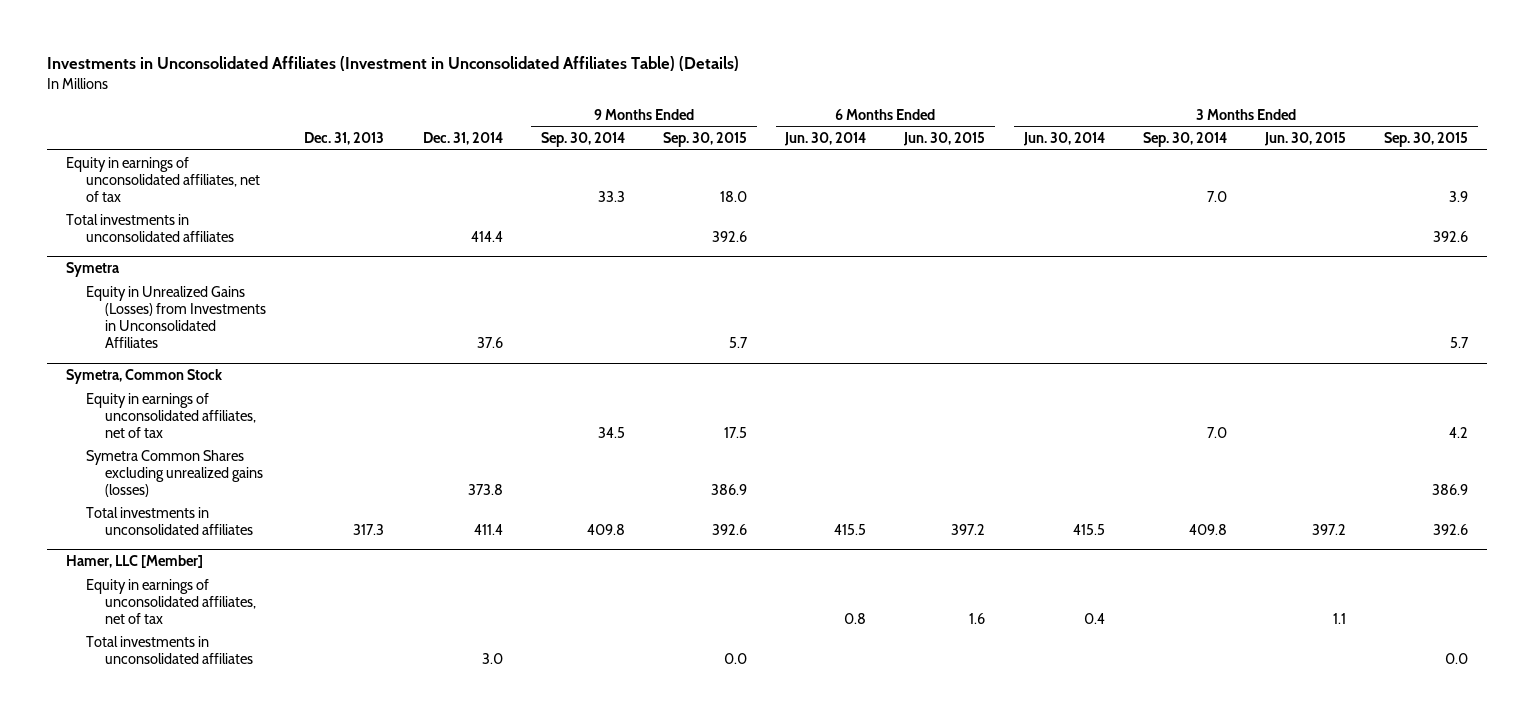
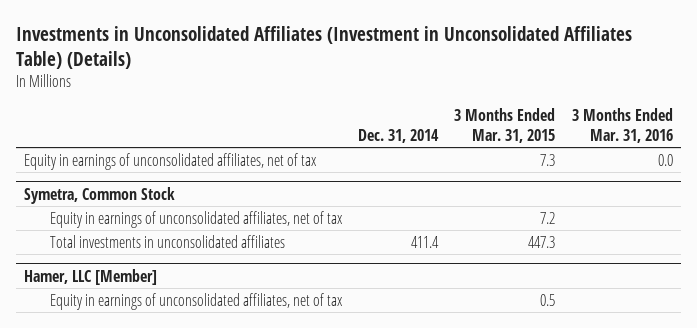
- | Dec. 31, 2013 | Dec. 31, 2014 | 9 Months Ended Sep. 30, 2014 | 9 Months Ended Sep. 30, 2015 | 6 Months Ended Jun. 30, 2014 | 6 Months Ended Jun. 30, 2015 | 3 Months Ended Jun. 30, 2014 | 3 Months Ended Sep. 30, 2014 | 3 Months Ended Jun. 30, 2015 | 3 Months Ended Sep. 30, 2015
+ | Dec. 31, 2014 | 3 Months Ended Mar. 31, 2015 | 3 Months Ended Mar. 31, 2016
- Total investments in unconsolidated affiliates | | 414.4 | | 392.6 | | | | | | 392.6
- Symetra
- Equity in Unrealized Gains (Losses) from Investments in Unconsolidated Affiliates | | 37.6 | | 5.7 | | | | | | 5.7
@ Symetra, Common Stock
- Symetra Common Shares excluding unrealized gains (losses) | | 373.8 | | 386.9 | | | | | | 386.9
@ Hamer, LLC [Member]
- Total investments in unconsolidated affiliates | | 3.0 | | 0.0 | | | | | | 0.0

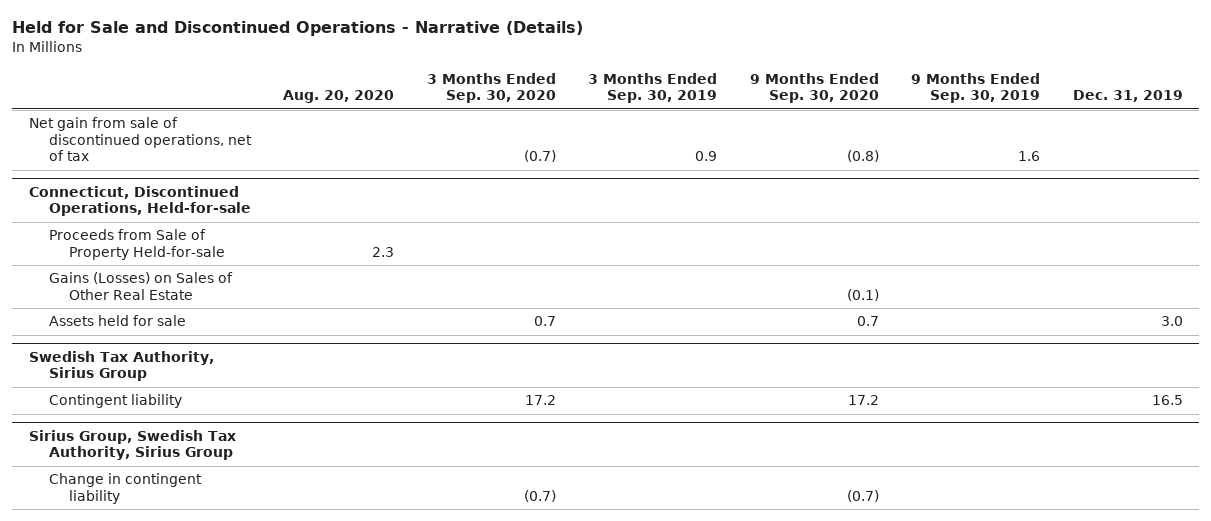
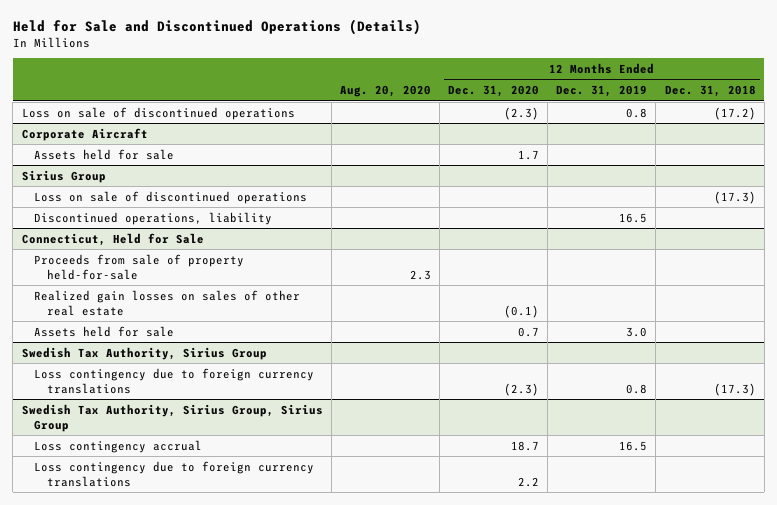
- Held for Sale and Discontinued Operations - Narrative (Details)
+ Held for Sale and Discontinued Operations (Details)
- | Aug. 20, 2020 | 3 Months Ended Sep. 30, 2020 | 3 Months Ended Sep. 30, 2019 | 9 Months Ended Sep. 30, 2020 | 9 Months Ended Sep. 30, 2019 | Dec. 31, 2019
+ | Aug. 20, 2020 | 12 Months Ended Dec. 31, 2020 | 12 Months Ended Dec. 31, 2019 | 12 Months Ended Dec. 31, 2018
- Net gain from sale of discontinued operations, net of tax | | (0.7) | 0.9 | (0.8) | 1.6 |
- Connecticut, Discontinued Operations, Held-for-sale
- Proceeds from Sale of Property Held-for-sale | 2.3 | | | | |
- Gains (Losses) on Sales of Other Real Estate | | | | (0.1) | |
+ Loss on sale of discontinued operations | | (2.3) | 0.8 | (17.2)
+ Corporate Aircraft
+ Assets held for sale | | 1.7 | |
+ Sirius Group
+ Loss on sale of discontinued operations | | | | (17.3)
+ Discontinued operations, liability | | | 16.5 |
+ Connecticut, Held for Sale
+ Proceeds from sale of property held-for-sale | 2.3 | | |
+ Realized gain losses on sales of other real estate | | (0.1) | |
@ Swedish Tax Authority, Sirius Group
- Contingent liability | | 17.2 | | 17.2 | | 16.5
- Sirius Group, Swedish Tax Authority, Sirius Group
- Change in contingent liability | | (0.7) | | (0.7) | |
@ Swedish Tax Authority, Sirius Group
+ Loss contingency due to foreign currency translations | | (2.3) | 0.8 | (17.3)
+ Swedish Tax Authority, Sirius Group, Sirius Group
+ Loss contingency accrual | | 18.7 | 16.5 |
+ Loss contingency due to foreign currency translations | | 2.2 | |

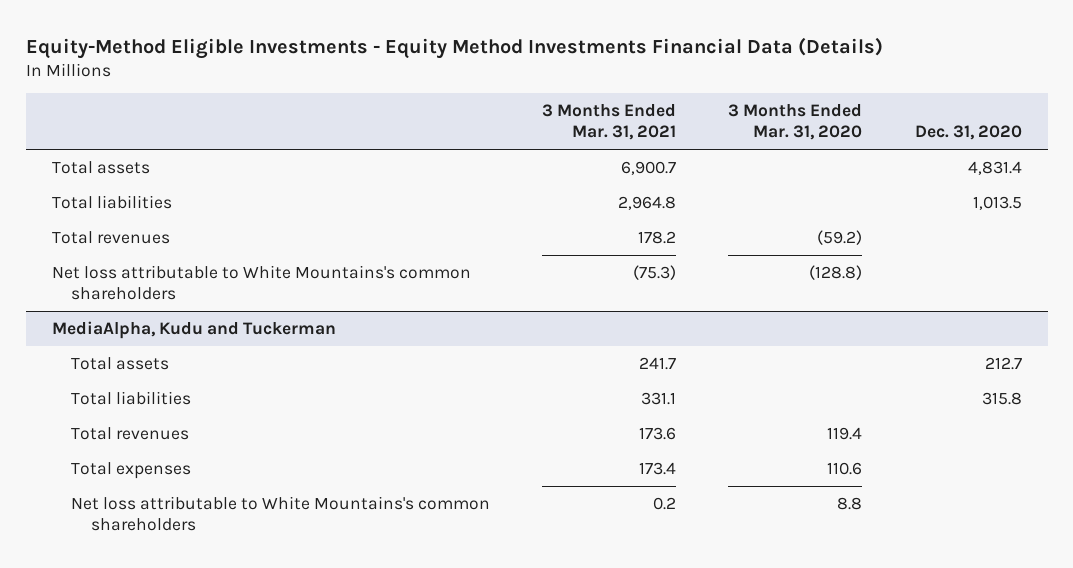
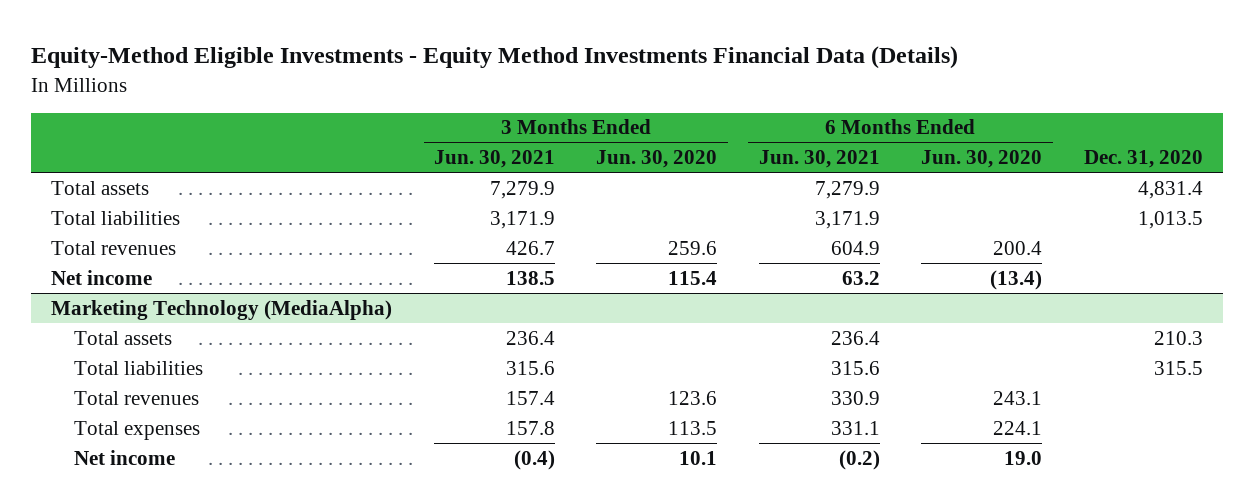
- | 3 Months Ended Mar. 31, 2021 | 3 Months Ended Mar. 31, 2020 | Dec. 31, 2020
+ | 3 Months Ended Jun. 30, 2021 | 3 Months Ended Jun. 30, 2020 | 6 Months Ended Jun. 30, 2021 | 6 Months Ended Jun. 30, 2020 | Dec. 31, 2020
- Net loss attributable to White Mountains's common shareholders | (75.3) | (128.8) |
- MediaAlpha, Kudu and Tuckerman
- Total assets | 241.7 | | 212.7
- Total liabilities | 331.1 | | 315.8
- Total revenues | 173.6 | 119.4 |
- Total expenses | 173.4 | 110.6 |
- Net loss attributable to White Mountains's common shareholders | 0.2 | 8.8 |
+ Net income | 138.5 | 115.4 | 63.2 | (13.4) |
+ Marketing Technology (MediaAlpha)
+ Total assets | 236.4 | | 236.4 | | 210.3
+ Total liabilities | 315.6 | | 315.6 | | 315.5
+ Total revenues | 157.4 | 123.6 | 330.9 | 243.1 |
+ Total expenses | 157.8 | 113.5 | 331.1 | 224.1 |
+ Net income | (0.4) | 10.1 | (0.2) | 19.0 |

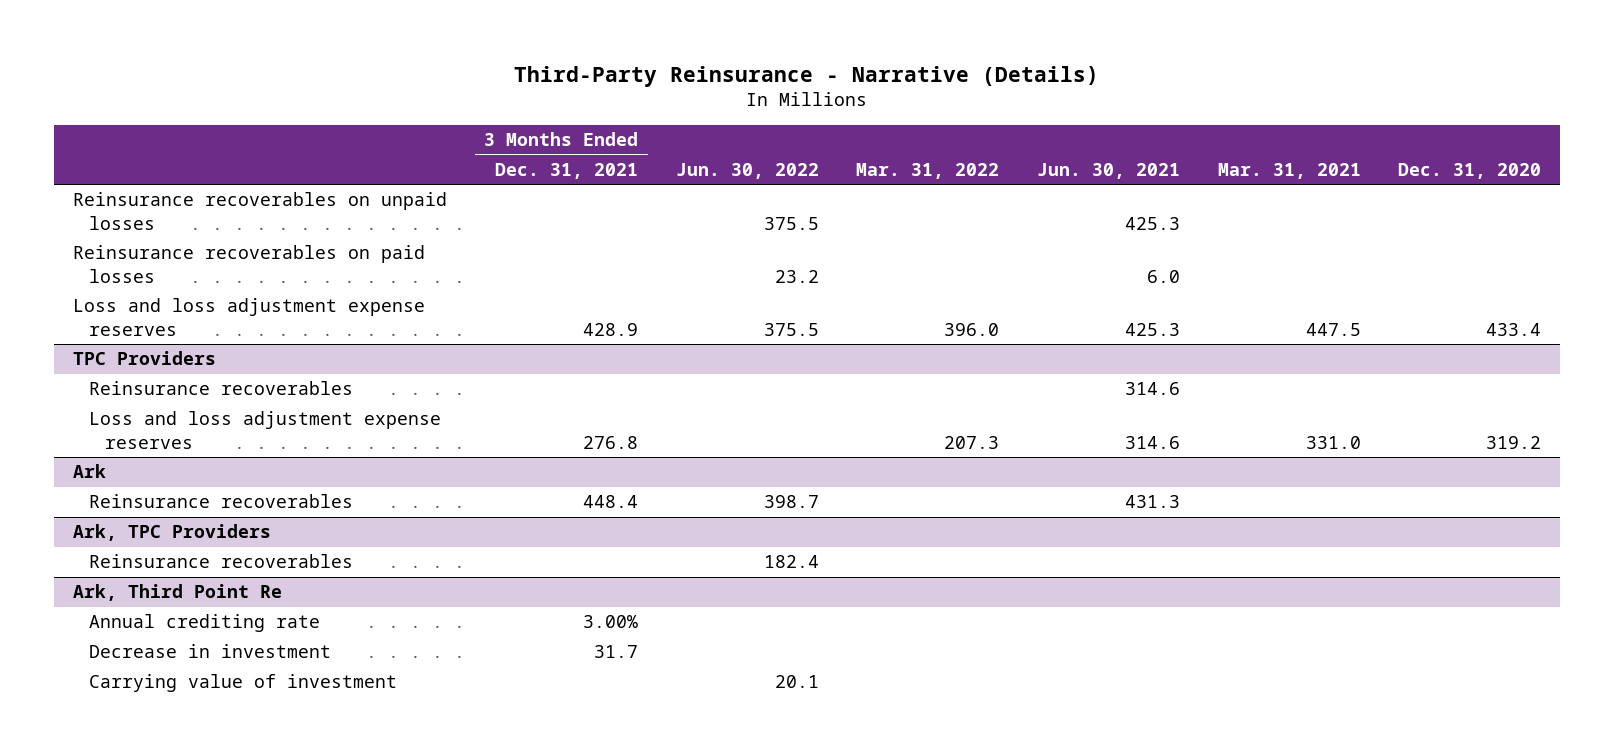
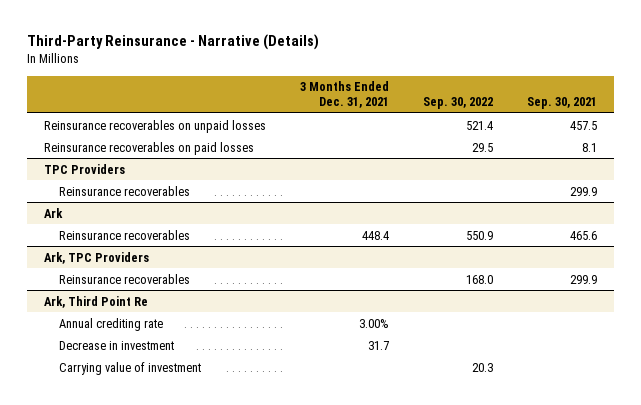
- | 3 Months Ended Dec. 31, 2021 | Jun. 30, 2022 | Mar. 31, 2022 | Jun. 30, 2021 | Mar. 31, 2021 | Dec. 31, 2020
+ | 3 Months Ended Dec. 31, 2021 | Sep. 30, 2022 | Sep. 30, 2021
- Loss and loss adjustment expense reserves | 428.9 | 375.5 | 396.0 | 425.3 | 447.5 | 433.4
@ TPC Providers
- Loss and loss adjustment expense reserves | 276.8 | | 207.3 | 314.6 | 331.0 | 319.2

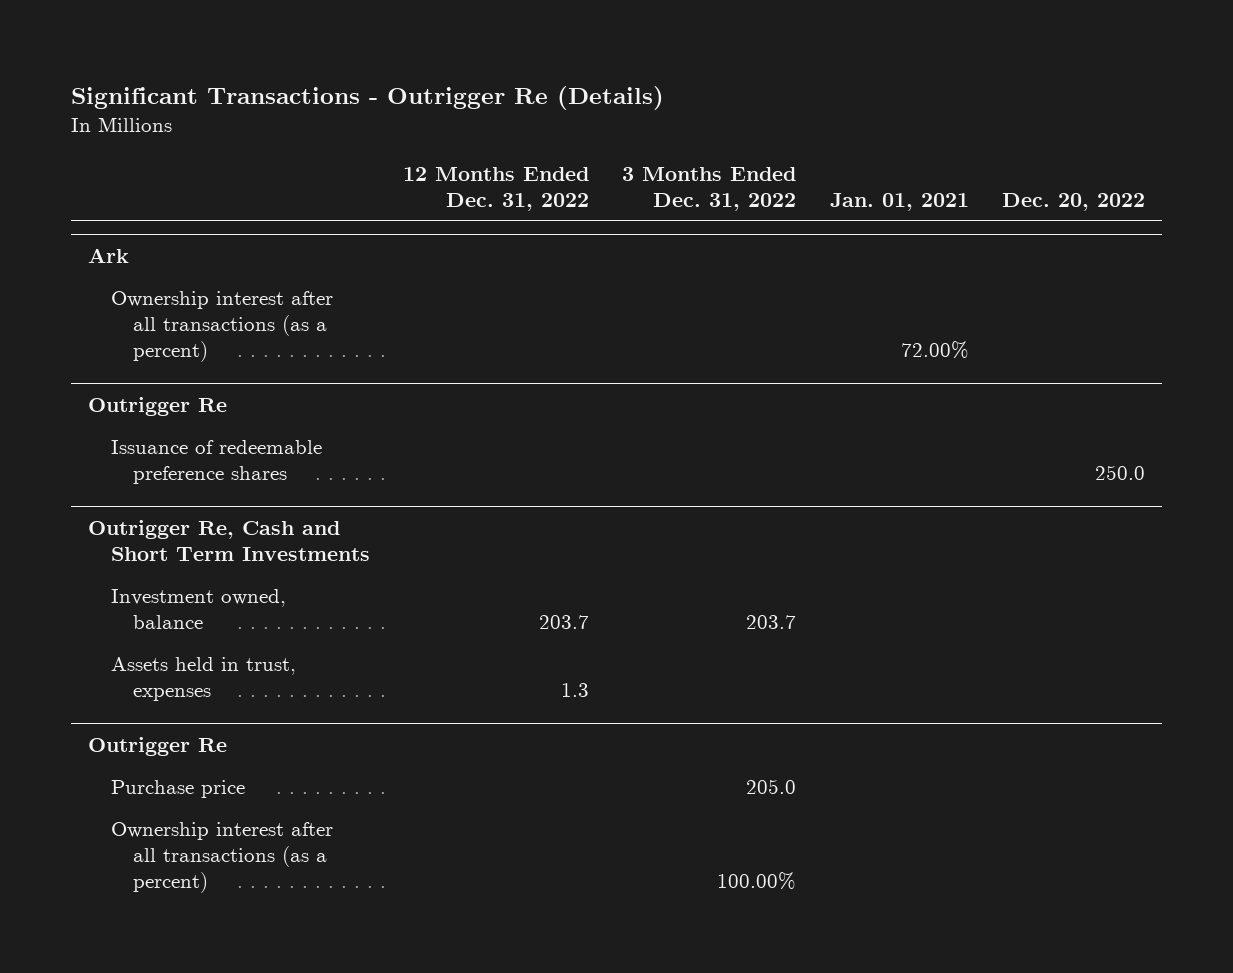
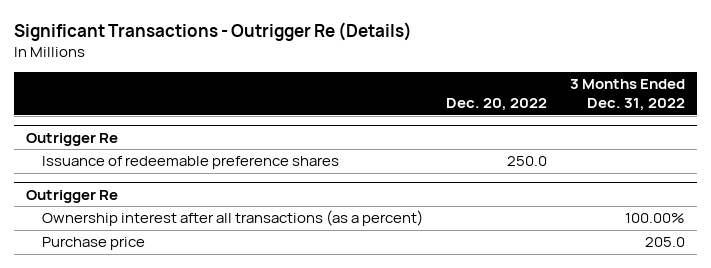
- | 12 Months Ended Dec. 31, 2022 | 3 Months Ended Dec. 31, 2022 | Jan. 01, 2021 | Dec. 20, 2022
+ | Dec. 20, 2022 | 3 Months Ended Dec. 31, 2022
- Ark
- Ownership interest after all transactions (as a percent) | | | 72.00% |
- Outrigger Re, Cash and Short Term Investments
- Investment owned, balance | 203.7 | 203.7 | |
- Assets held in trust, expenses | 1.3 | | |
@ Outrigger Re
moved down: Purchase price | | 205.0

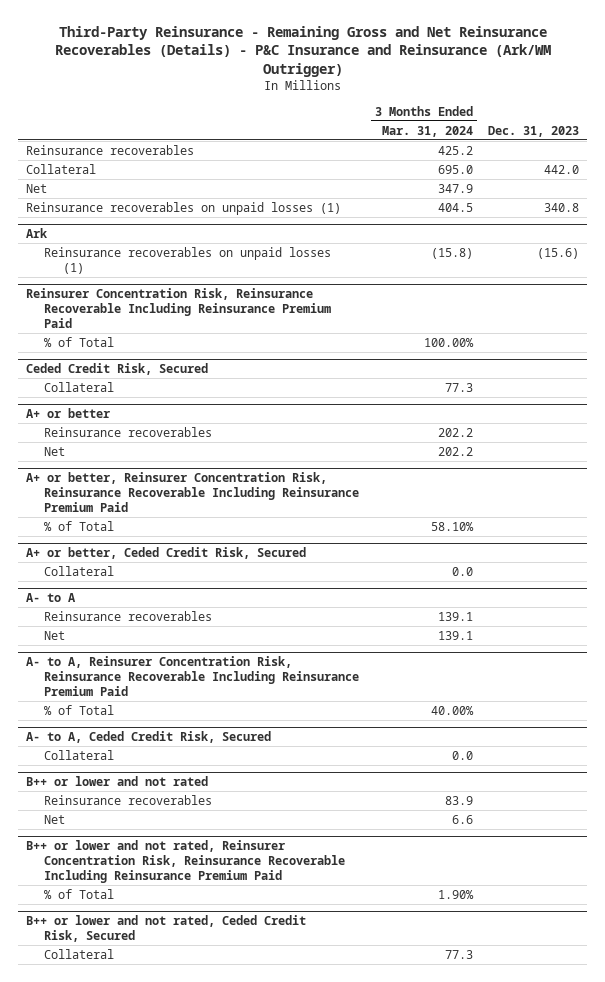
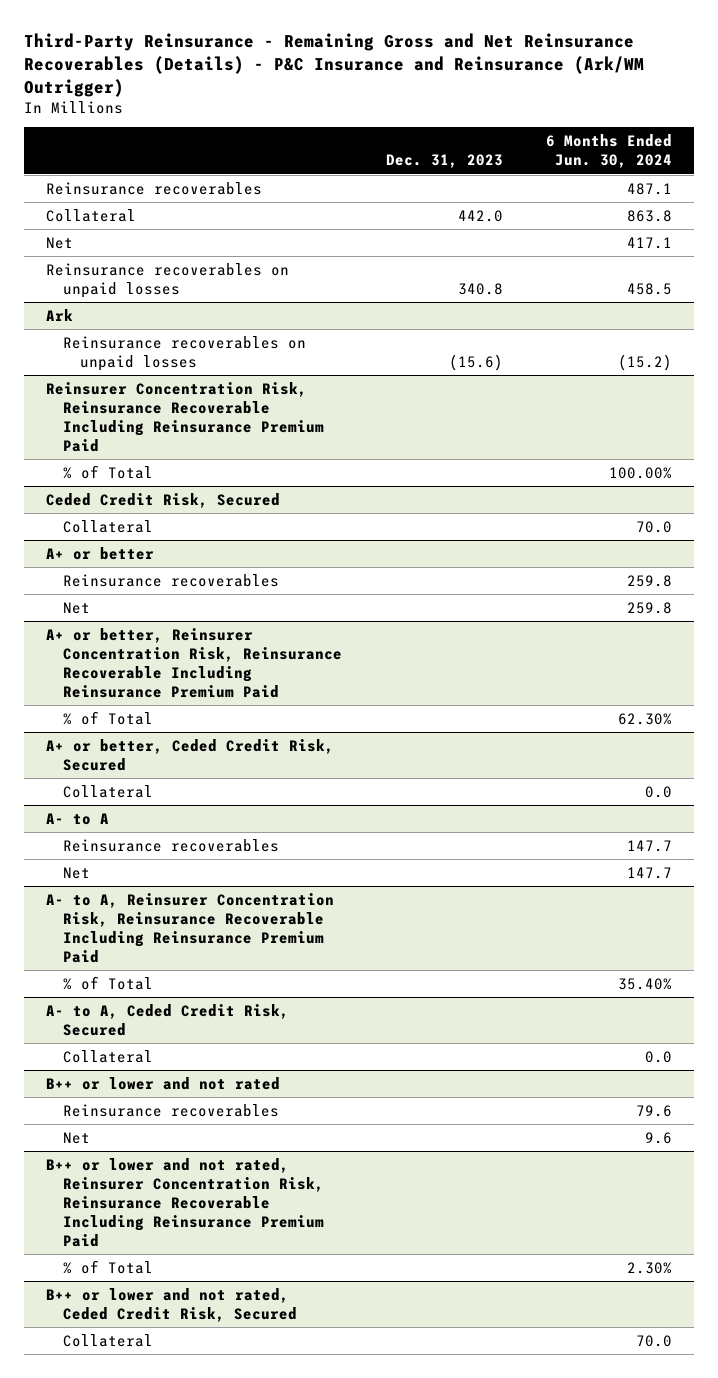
- | 3 Months Ended Mar. 31, 2024 | Dec. 31, 2023
+ | Dec. 31, 2023 | 6 Months Ended Jun. 30, 2024
- Reinsurance recoverables on unpaid losses (1) | 404.5 | 340.8
+ Reinsurance recoverables on unpaid losses | 340.8 | 458.5
@ Ark
- Reinsurance recoverables on unpaid losses (1) | (15.8) | (15.6)
+ Reinsurance recoverables on unpaid losses | (15.6) | (15.2)

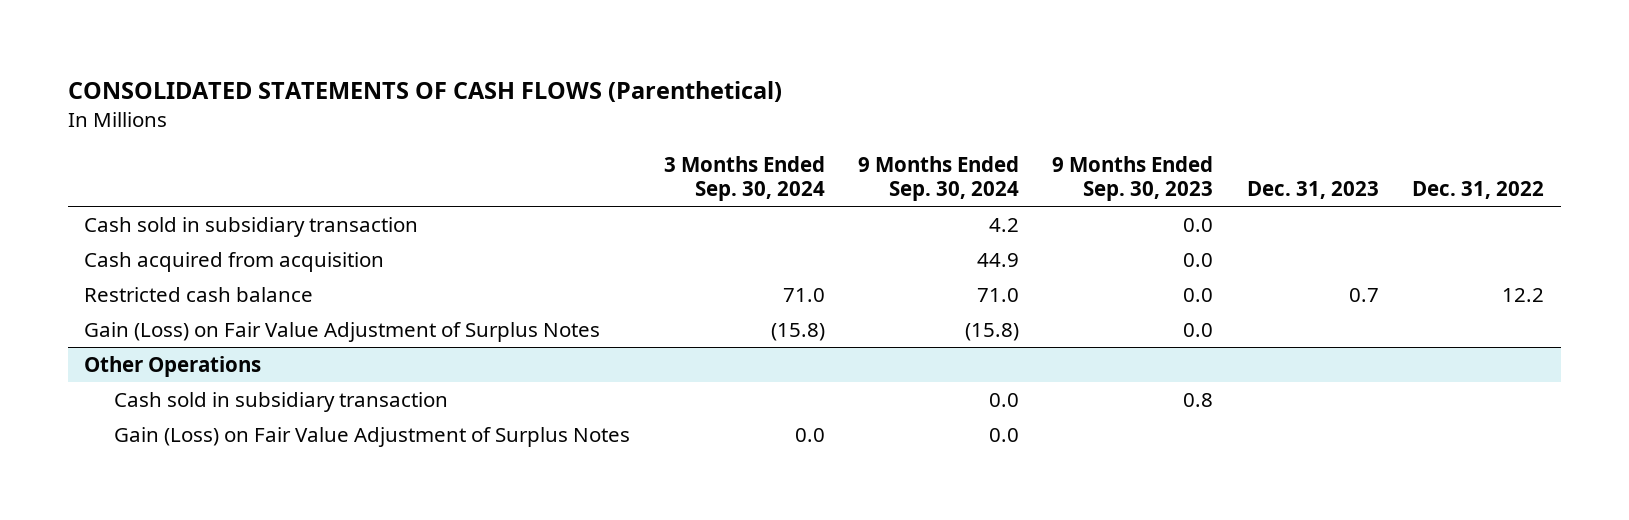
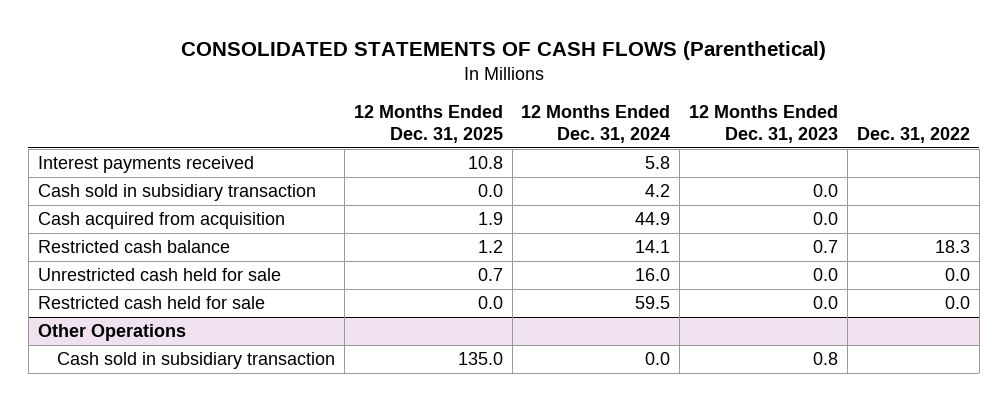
- | 3 Months Ended Sep. 30, 2024 | 9 Months Ended Sep. 30, 2024 | 9 Months Ended Sep. 30, 2023 | Dec. 31, 2023 | Dec. 31, 2022
+ | 12 Months Ended Dec. 31, 2025 | 12 Months Ended Dec. 31, 2024 | 12 Months Ended Dec. 31, 2023 | Dec. 31, 2022
+ Interest payments received | 10.8 | 5.8 | |
- Restricted cash balance | 71.0 | 71.0 | 0.0 | 0.7 | 12.2
- Gain (Loss) on Fair Value Adjustment of Surplus Notes | (15.8) | (15.8) | 0.0 | |
+ Restricted cash balance | 1.2 | 14.1 | 0.7 | 18.3
+ Unrestricted cash held for sale | 0.7 | 16.0 | 0.0 | 0.0
+ Restricted cash held for sale | 0.0 | 59.5 | 0.0 | 0.0
@ Other Operations
- Gain (Loss) on Fair Value Adjustment of Surplus Notes | 0.0 | 0.0 | | |

